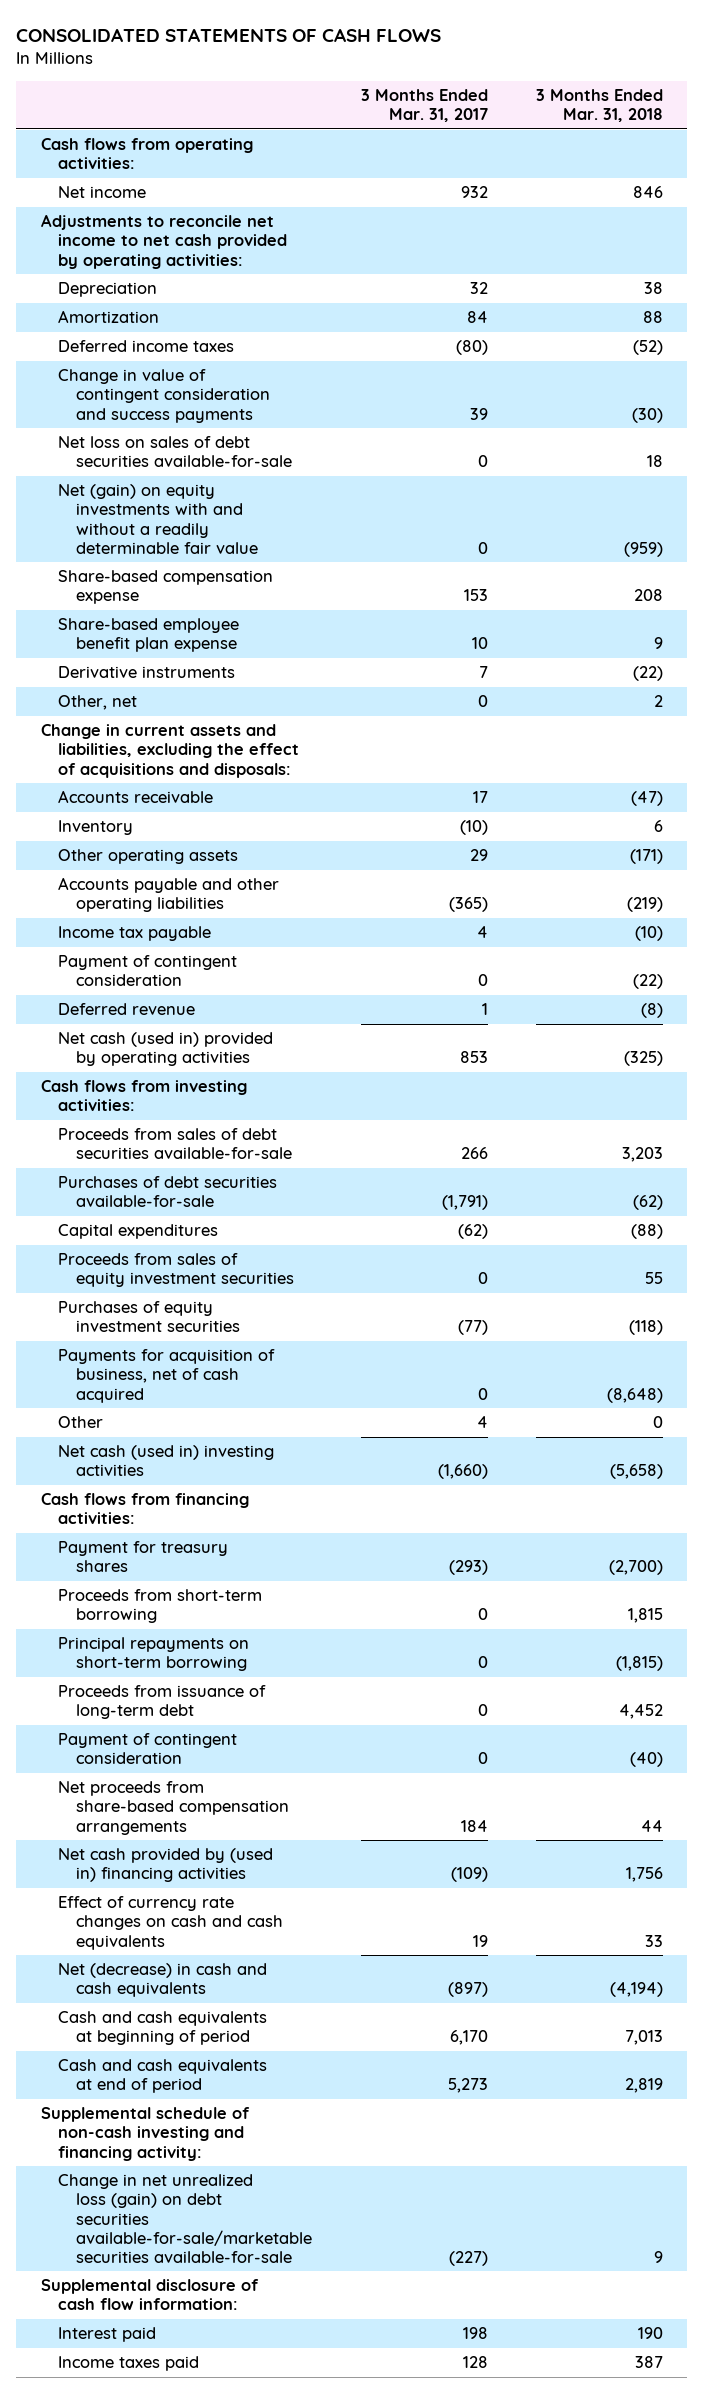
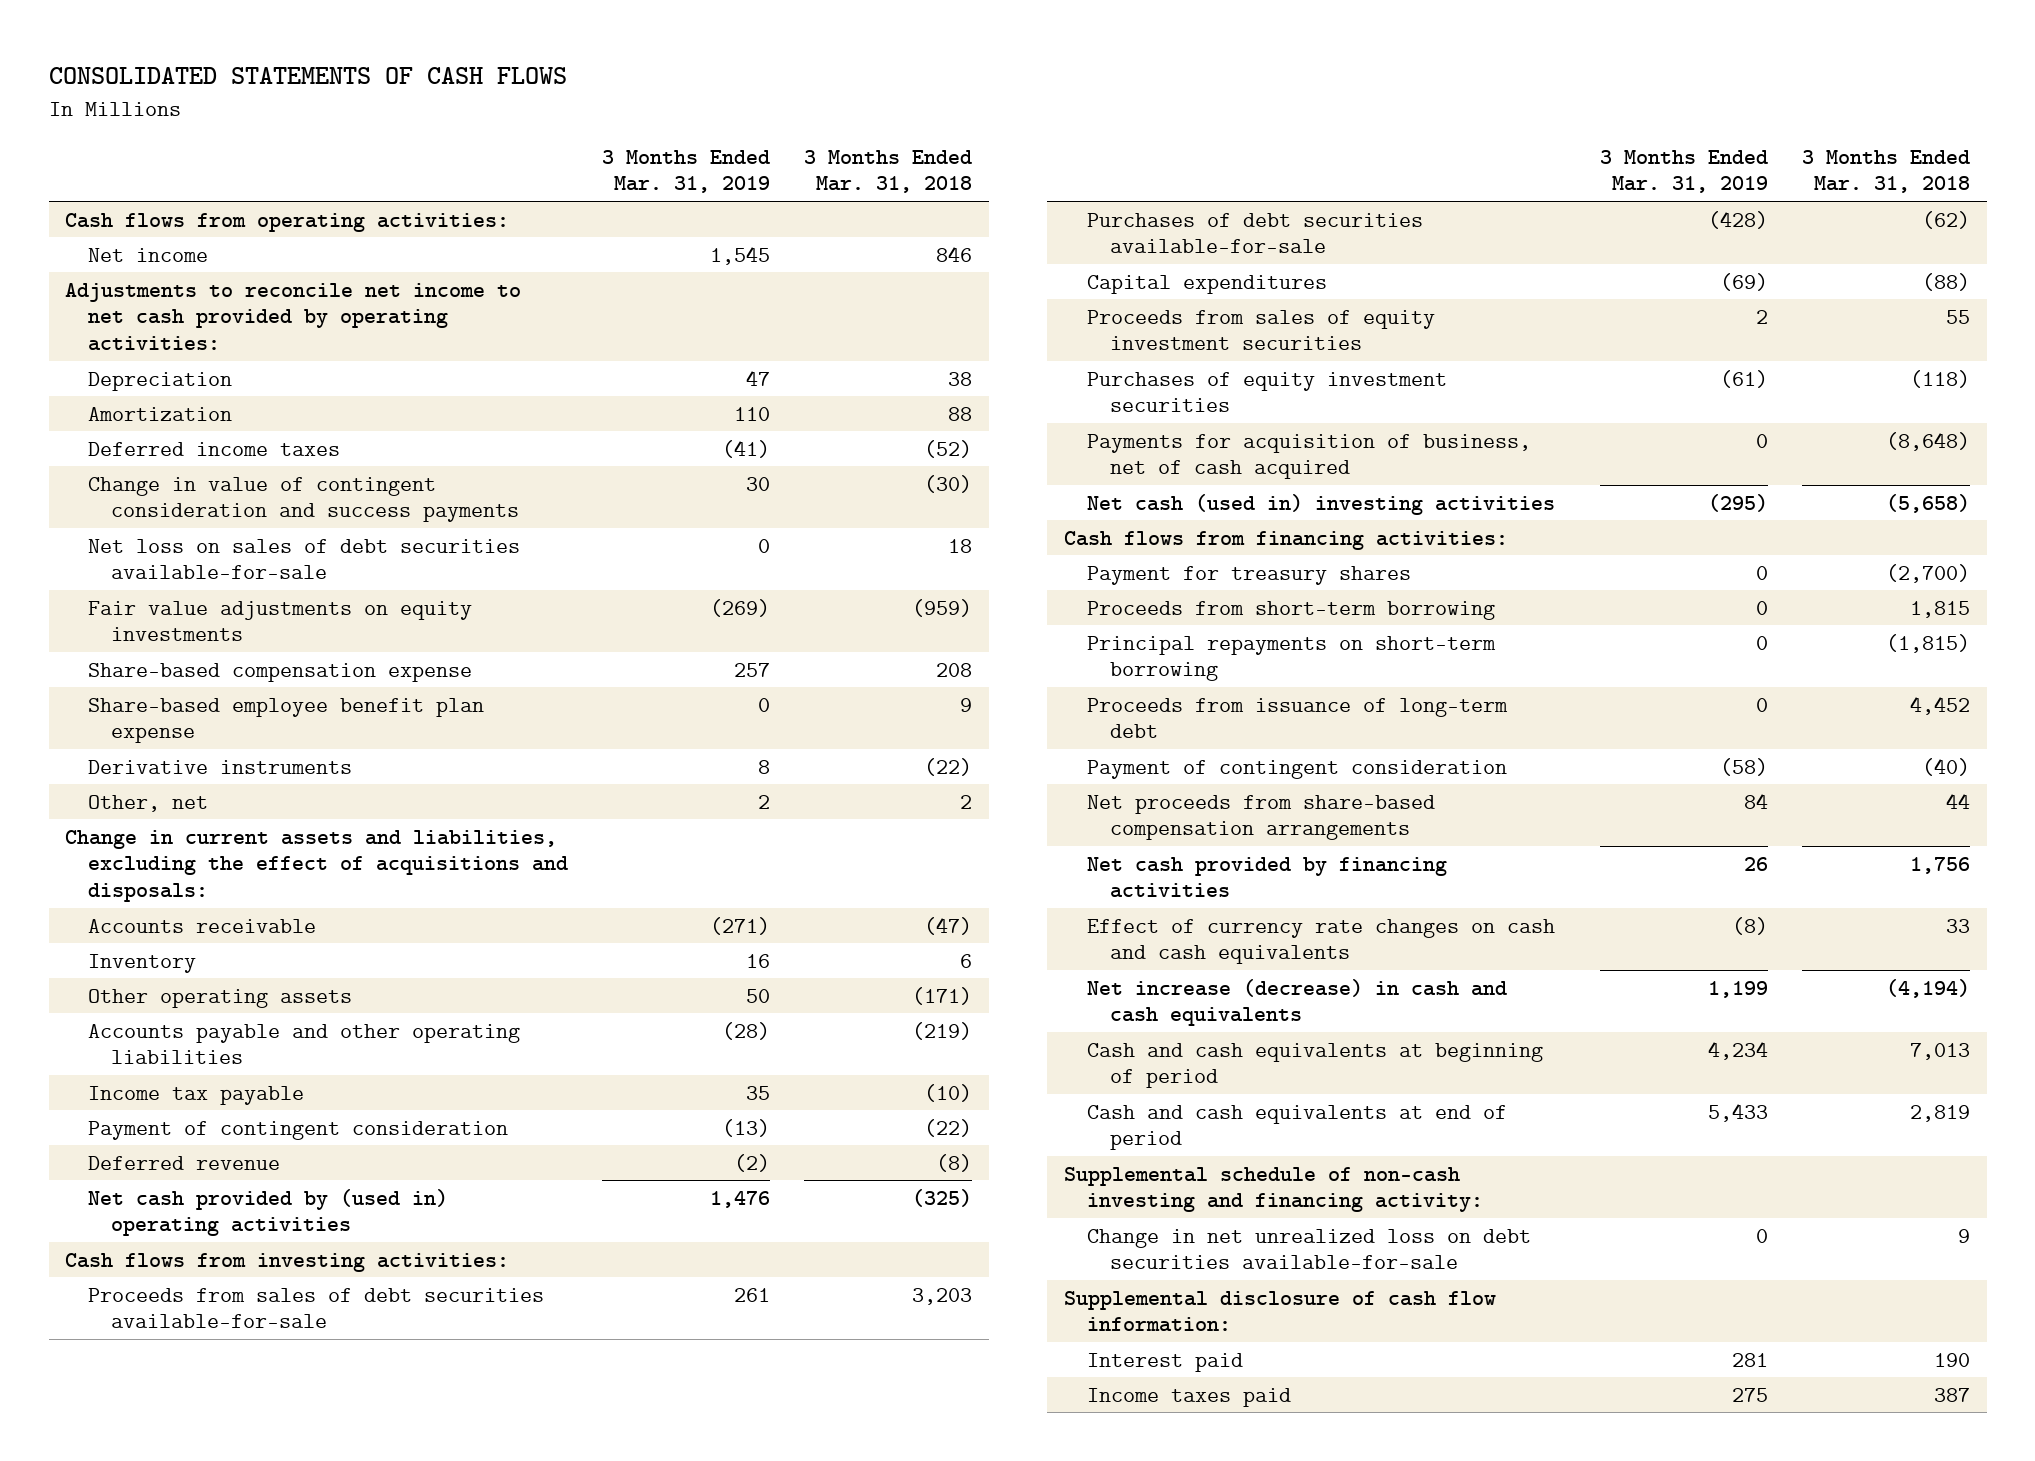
- | 3 Months Ended Mar. 31, 2017 | 3 Months Ended Mar. 31, 2018
+ | 3 Months Ended Mar. 31, 2019 | 3 Months Ended Mar. 31, 2018
- Net (gain) on equity investments with and without a readily determinable fair value | 0 | (959)
+ Fair value adjustments on equity investments | (269) | (959)
- Net cash (used in) provided by operating activities | 853 | (325)
+ Net cash provided by (used in) operating activities | 1,476 | (325)
- Other | 4 | 0
- Net cash provided by (used in) financing activities | (109) | 1,756
+ Net cash provided by financing activities | 26 | 1,756
- Net (decrease) in cash and cash equivalents | (897) | (4,194)
+ Net increase (decrease) in cash and cash equivalents | 1,199 | (4,194)
- Change in net unrealized loss (gain) on debt securities available-for-sale/marketable securities available-for-sale | (227) | 9
+ Change in net unrealized loss on debt securities available-for-sale | 0 | 9

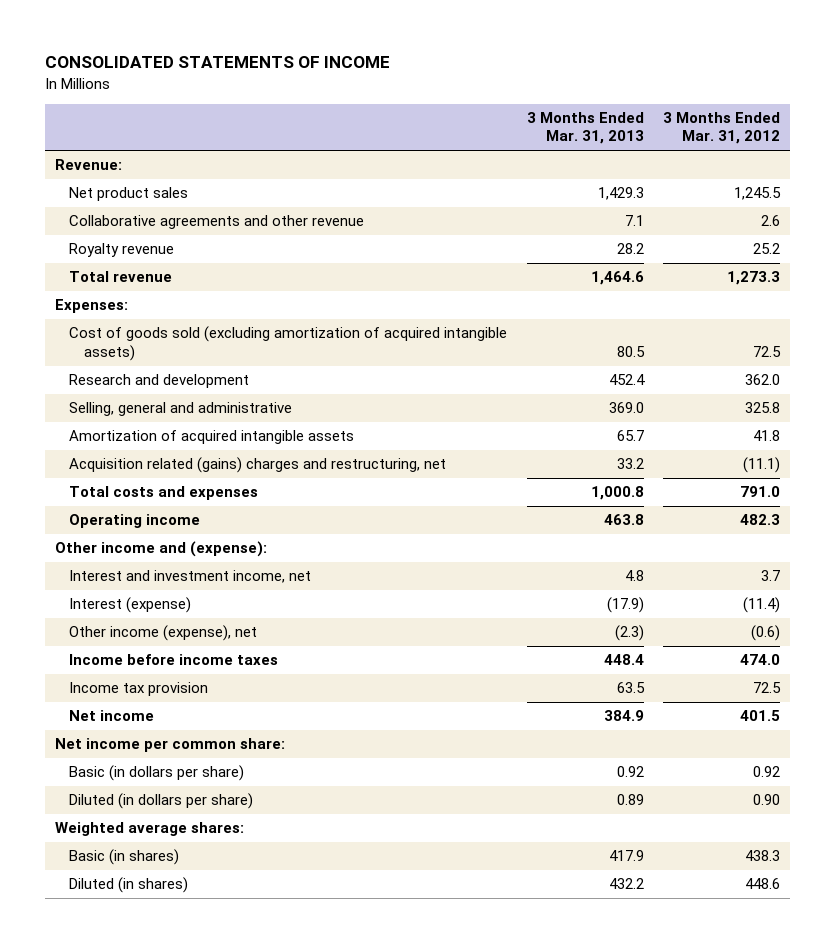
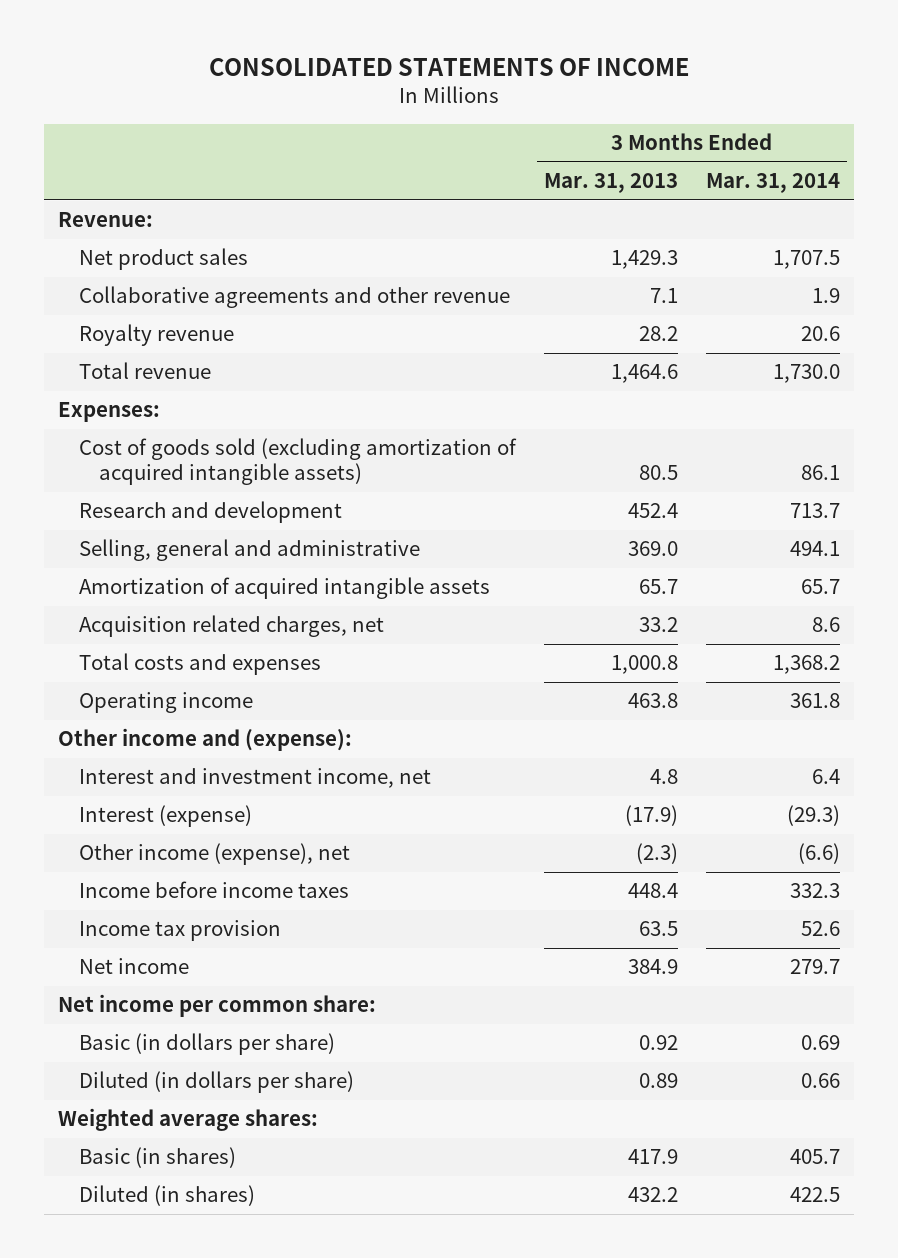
- | 3 Months Ended Mar. 31, 2013 | 3 Months Ended Mar. 31, 2012
+ | 3 Months Ended Mar. 31, 2013 | 3 Months Ended Mar. 31, 2014
- Acquisition related (gains) charges and restructuring, net | 33.2 | (11.1)
+ Acquisition related charges, net | 33.2 | 8.6

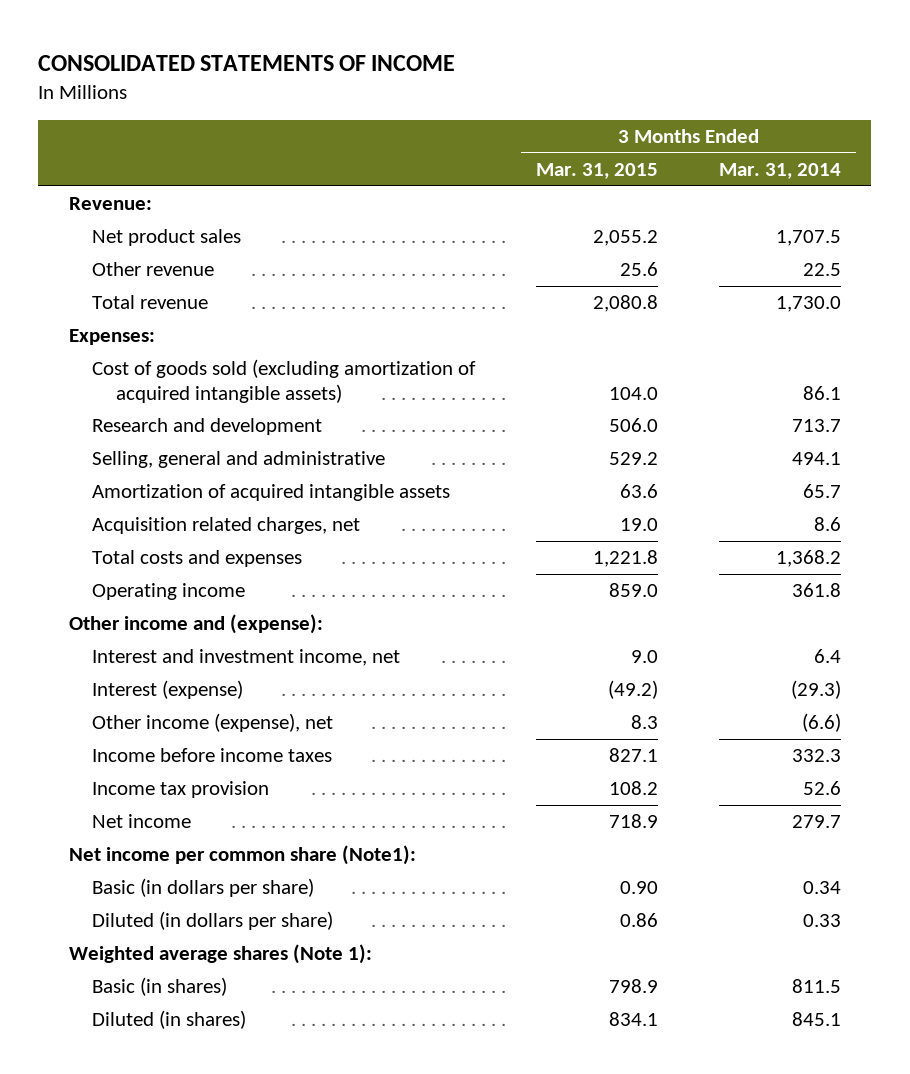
- | 3 Months Ended Mar. 31, 2013 | 3 Months Ended Mar. 31, 2014
+ | 3 Months Ended Mar. 31, 2015 | 3 Months Ended Mar. 31, 2014
- Collaborative agreements and other revenue | 7.1 | 1.9
- Royalty revenue | 28.2 | 20.6
+ Other revenue | 25.6 | 22.5
- Net income per common share:
- Basic (in dollars per share) | 0.92 | 0.69
- Diluted (in dollars per share) | 0.89 | 0.66
- Weighted average shares:
- Basic (in shares) | 417.9 | 405.7
- Diluted (in shares) | 432.2 | 422.5
+ Net income per common share (Note1):
+ Basic (in dollars per share) | 0.90 | 0.34
+ Diluted (in dollars per share) | 0.86 | 0.33
+ Weighted average shares (Note 1):
+ Basic (in shares) | 798.9 | 811.5
+ Diluted (in shares) | 834.1 | 845.1

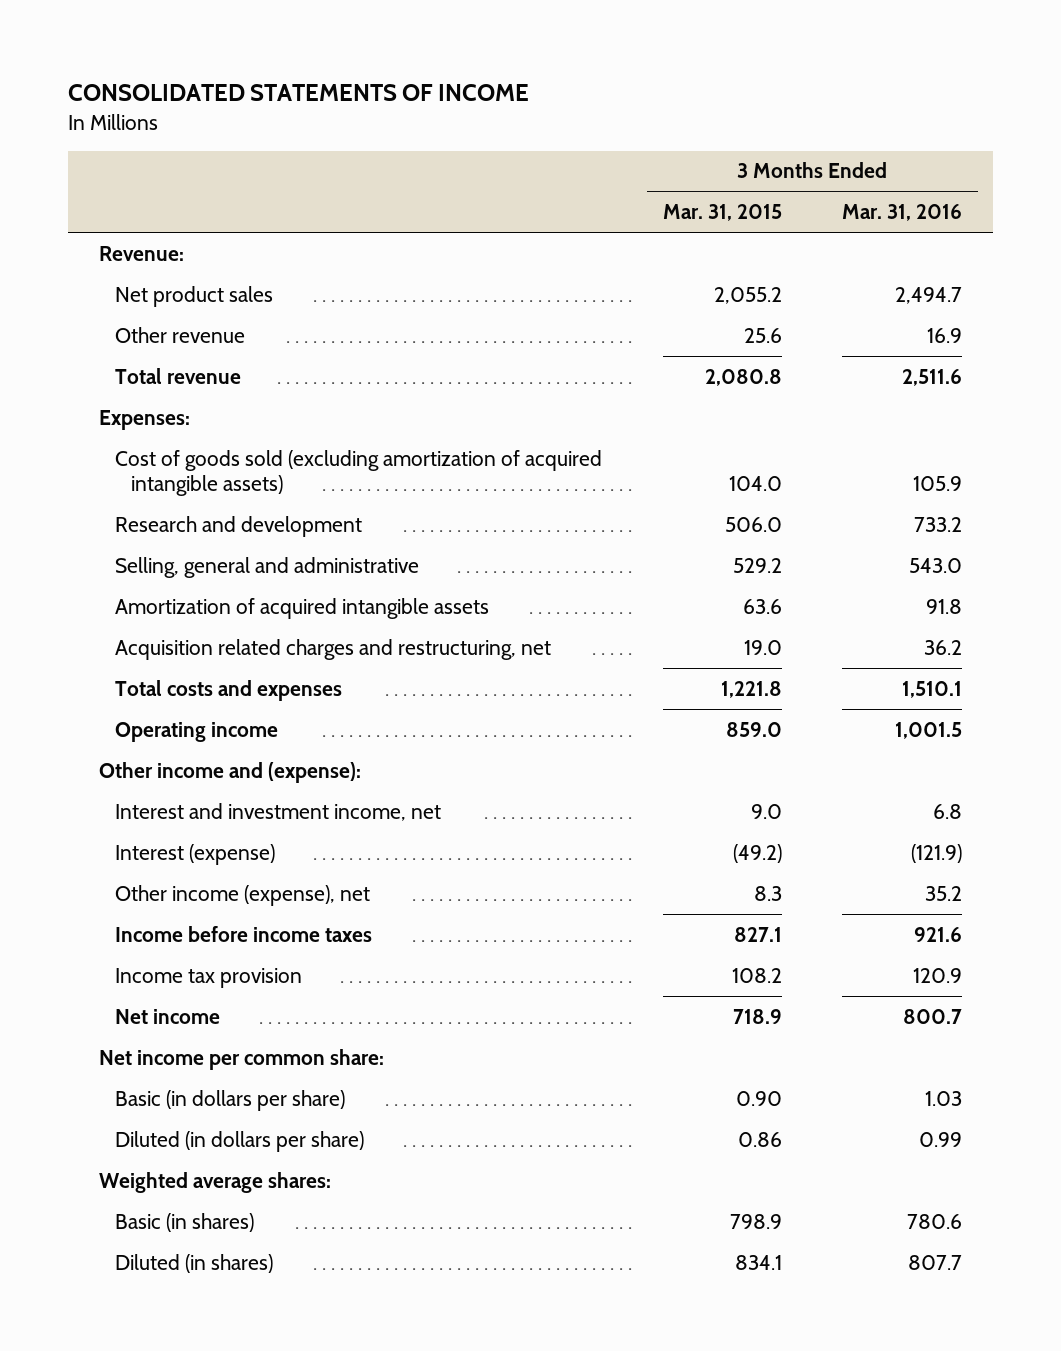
- | 3 Months Ended Mar. 31, 2015 | 3 Months Ended Mar. 31, 2014
+ | 3 Months Ended Mar. 31, 2015 | 3 Months Ended Mar. 31, 2016
- Acquisition related charges, net | 19.0 | 8.6
+ Acquisition related charges and restructuring, net | 19.0 | 36.2
- Net income per common share (Note1):
+ Net income per common share:
- Weighted average shares (Note 1):
+ Weighted average shares:

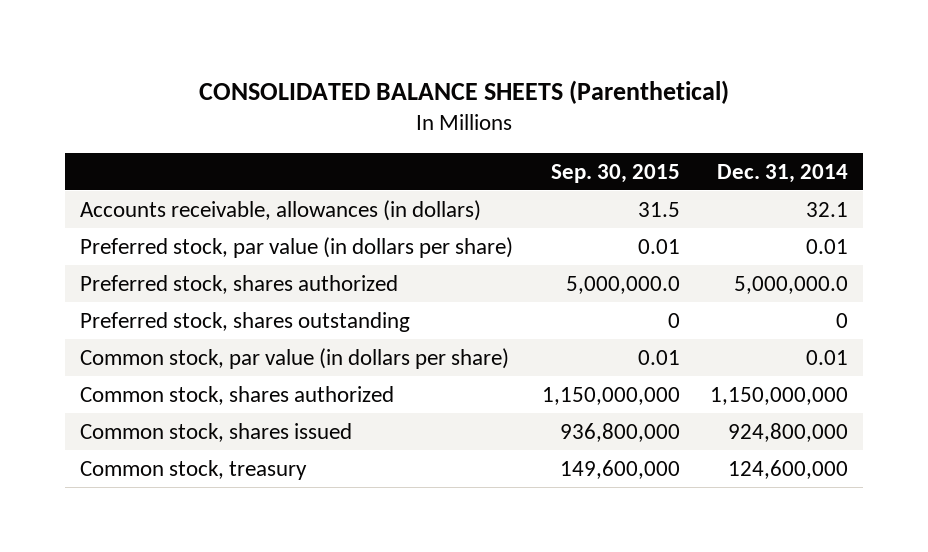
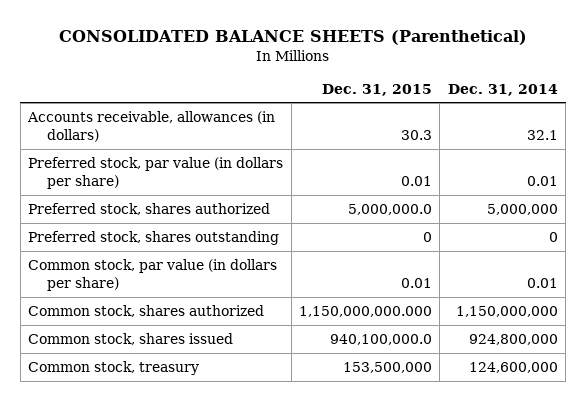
- | Sep. 30, 2015 | Dec. 31, 2014
+ | Dec. 31, 2015 | Dec. 31, 2014
- Preferred stock, shares authorized | 5,000,000.0 | 5,000,000.0
+ Preferred stock, shares authorized | 5,000,000.0 | 5,000,000

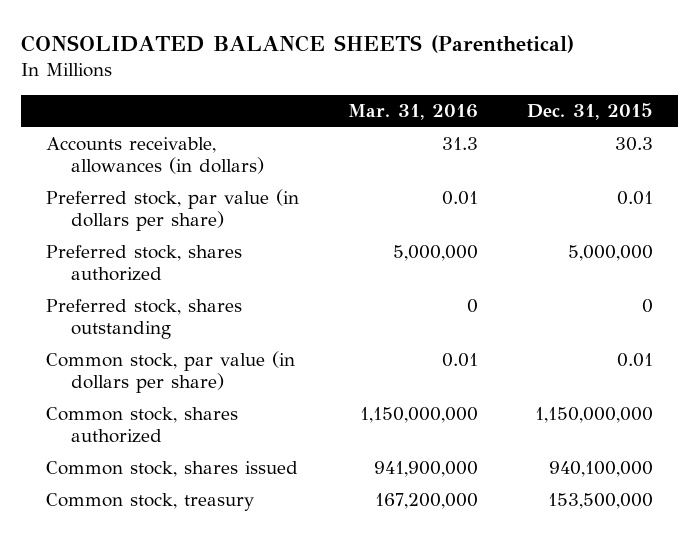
- | Dec. 31, 2015 | Dec. 31, 2014
+ | Mar. 31, 2016 | Dec. 31, 2015
- Preferred stock, shares authorized | 5,000,000.0 | 5,000,000
+ Preferred stock, shares authorized | 5,000,000 | 5,000,000
- Common stock, shares authorized | 1,150,000,000.000 | 1,150,000,000
- Common stock, shares issued | 940,100,000.0 | 924,800,000
+ Common stock, shares authorized | 1,150,000,000 | 1,150,000,000
+ Common stock, shares issued | 941,900,000 | 940,100,000

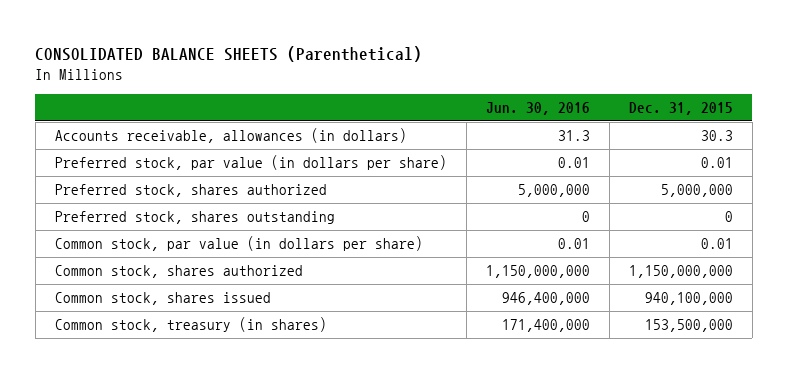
- | Mar. 31, 2016 | Dec. 31, 2015
+ | Jun. 30, 2016 | Dec. 31, 2015
- Common stock, treasury | 167,200,000 | 153,500,000
+ Common stock, treasury (in shares) | 171,400,000 | 153,500,000

